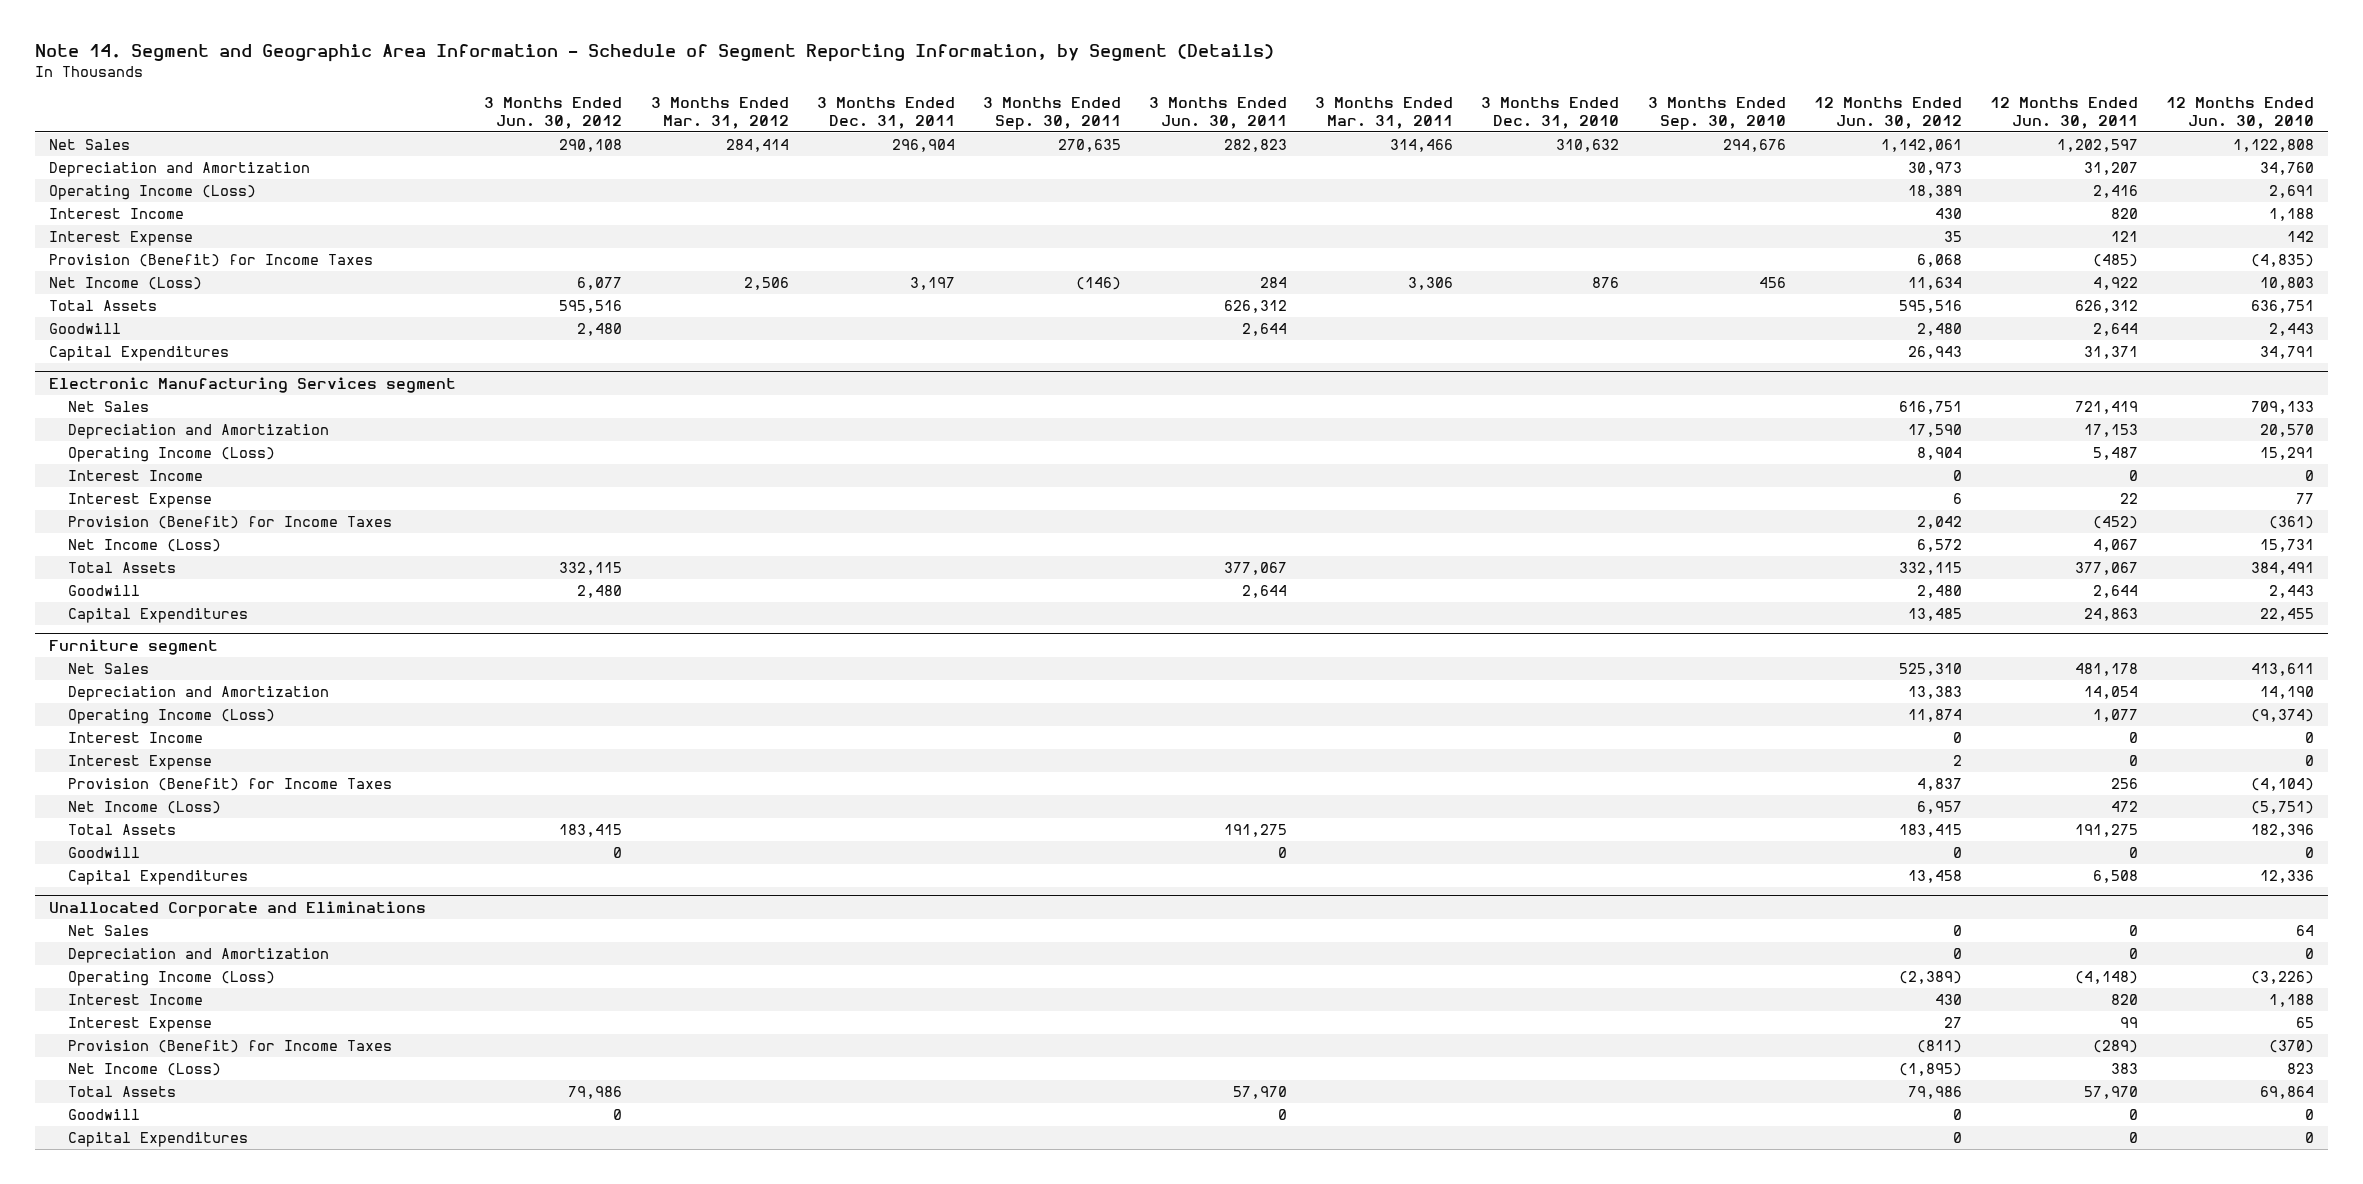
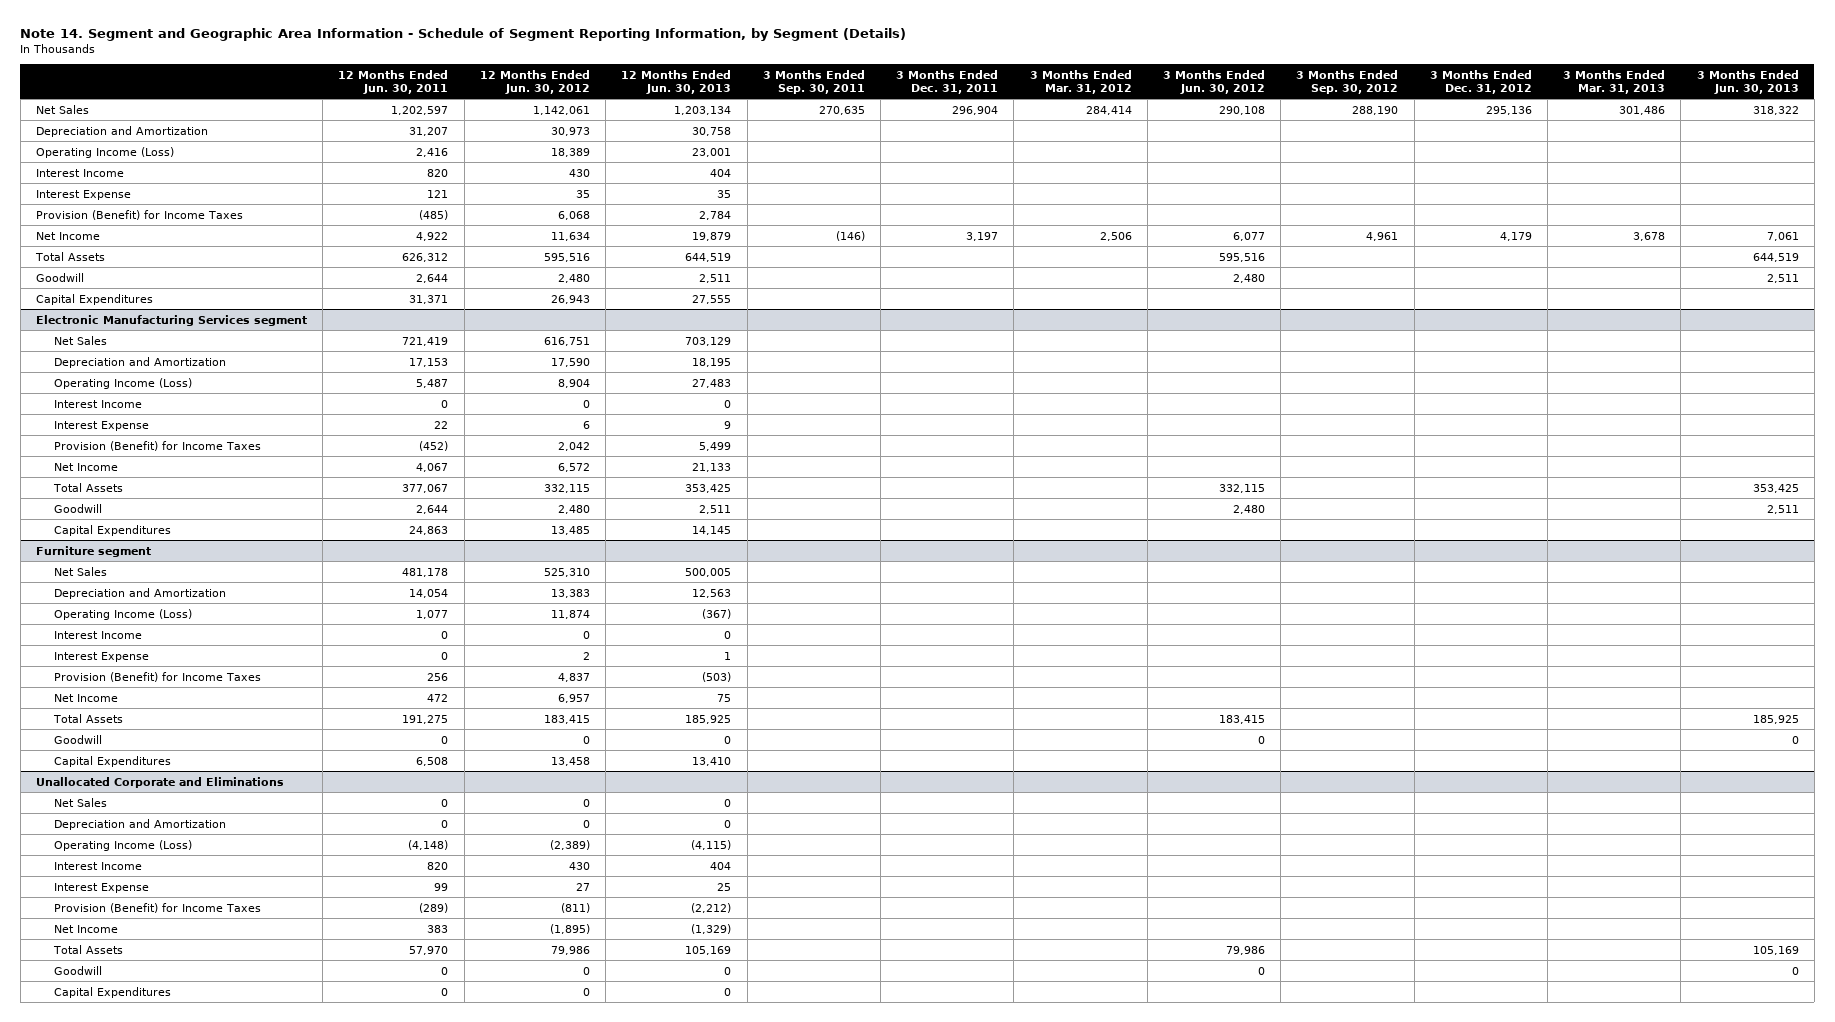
- | 3 Months Ended Jun. 30, 2012 | 3 Months Ended Mar. 31, 2012 | 3 Months Ended Dec. 31, 2011 | 3 Months Ended Sep. 30, 2011 | 3 Months Ended Jun. 30, 2011 | 3 Months Ended Mar. 31, 2011 | 3 Months Ended Dec. 31, 2010 | 3 Months Ended Sep. 30, 2010 | 12 Months Ended Jun. 30, 2012 | 12 Months Ended Jun. 30, 2011 | 12 Months Ended Jun. 30, 2010
+ | 12 Months Ended Jun. 30, 2011 | 12 Months Ended Jun. 30, 2012 | 12 Months Ended Jun. 30, 2013 | 3 Months Ended Sep. 30, 2011 | 3 Months Ended Dec. 31, 2011 | 3 Months Ended Mar. 31, 2012 | 3 Months Ended Jun. 30, 2012 | 3 Months Ended Sep. 30, 2012 | 3 Months Ended Dec. 31, 2012 | 3 Months Ended Mar. 31, 2013 | 3 Months Ended Jun. 30, 2013
- Net Income (Loss) | 6,077 | 2,506 | 3,197 | (146) | 284 | 3,306 | 876 | 456 | 11,634 | 4,922 | 10,803
+ Net Income | 4,922 | 11,634 | 19,879 | (146) | 3,197 | 2,506 | 6,077 | 4,961 | 4,179 | 3,678 | 7,061
@ Electronic Manufacturing Services segment
- Net Income (Loss) | | | | | | | | | 6,572 | 4,067 | 15,731
+ Net Income | 4,067 | 6,572 | 21,133 | | | | | | | |
@ Furniture segment
- Net Income (Loss) | | | | | | | | | 6,957 | 472 | (5,751)
+ Net Income | 472 | 6,957 | 75 | | | | | | | |
@ Unallocated Corporate and Eliminations
- Net Income (Loss) | | | | | | | | | (1,895) | 383 | 823
+ Net Income | 383 | (1,895) | (1,329) | | | | | | | |

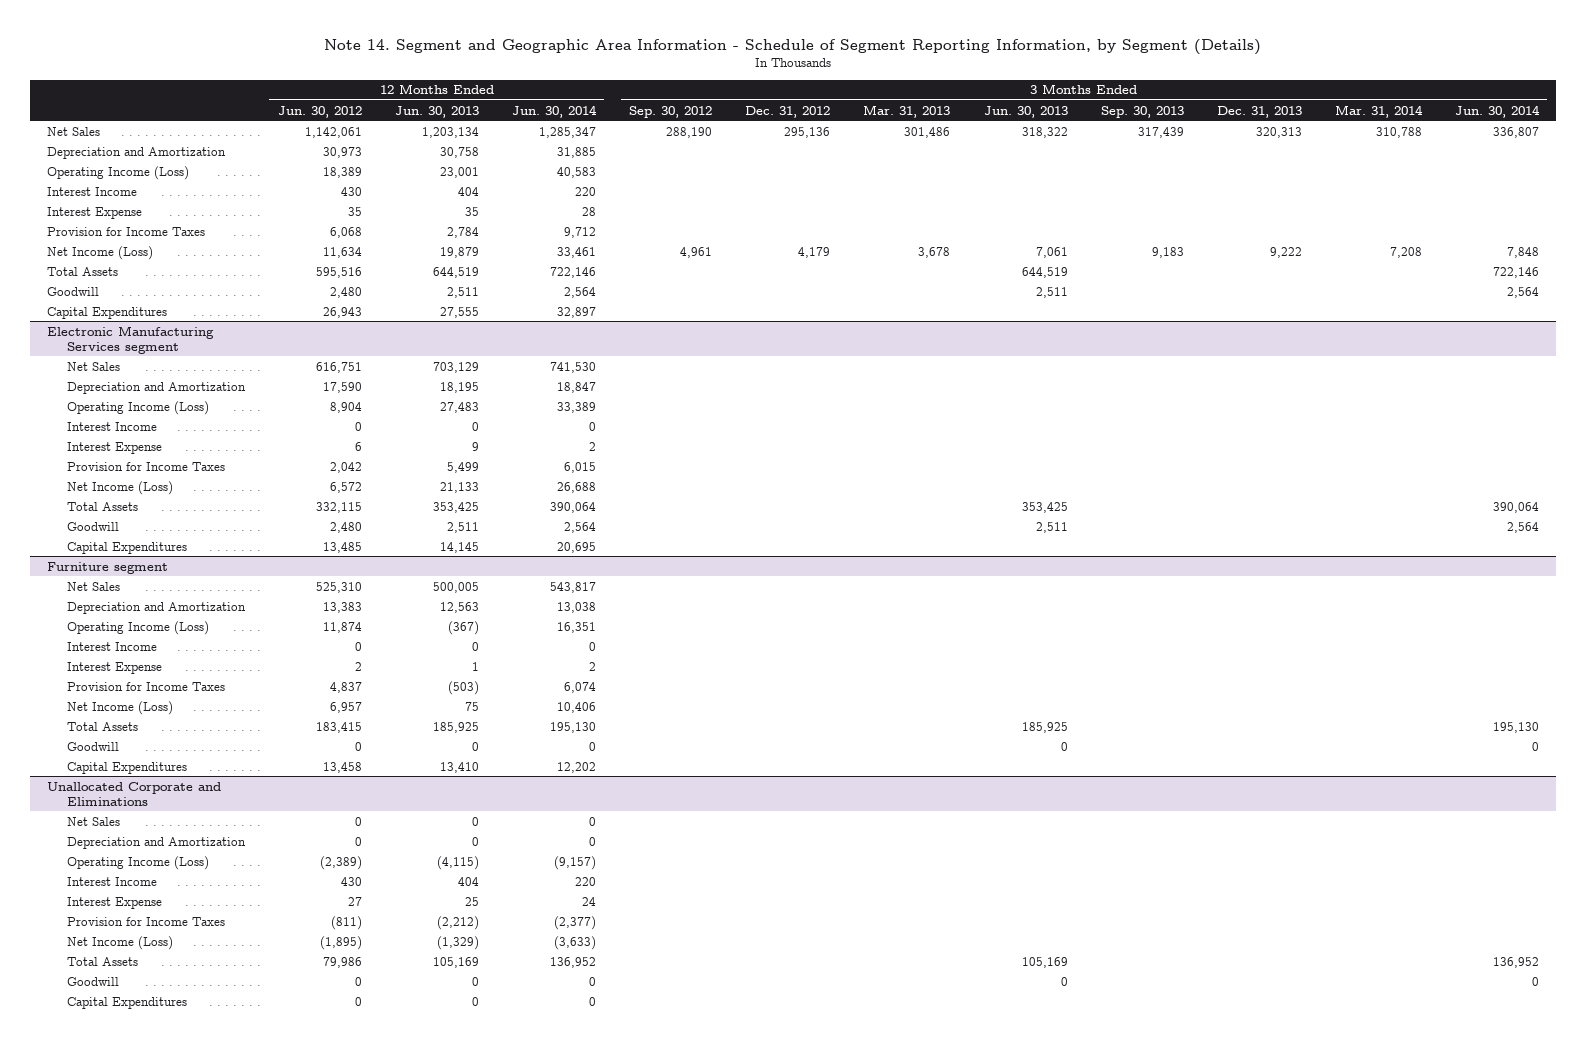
- | 12 Months Ended Jun. 30, 2011 | 12 Months Ended Jun. 30, 2012 | 12 Months Ended Jun. 30, 2013 | 3 Months Ended Sep. 30, 2011 | 3 Months Ended Dec. 31, 2011 | 3 Months Ended Mar. 31, 2012 | 3 Months Ended Jun. 30, 2012 | 3 Months Ended Sep. 30, 2012 | 3 Months Ended Dec. 31, 2012 | 3 Months Ended Mar. 31, 2013 | 3 Months Ended Jun. 30, 2013
+ | 12 Months Ended Jun. 30, 2012 | 12 Months Ended Jun. 30, 2013 | 12 Months Ended Jun. 30, 2014 | 3 Months Ended Sep. 30, 2012 | 3 Months Ended Dec. 31, 2012 | 3 Months Ended Mar. 31, 2013 | 3 Months Ended Jun. 30, 2013 | 3 Months Ended Sep. 30, 2013 | 3 Months Ended Dec. 31, 2013 | 3 Months Ended Mar. 31, 2014 | 3 Months Ended Jun. 30, 2014
- Provision (Benefit) for Income Taxes | (485) | 6,068 | 2,784 | | | | | | | |
- Net Income | 4,922 | 11,634 | 19,879 | (146) | 3,197 | 2,506 | 6,077 | 4,961 | 4,179 | 3,678 | 7,061
+ Provision for Income Taxes | 6,068 | 2,784 | 9,712 | | | | | | | |
+ Net Income (Loss) | 11,634 | 19,879 | 33,461 | 4,961 | 4,179 | 3,678 | 7,061 | 9,183 | 9,222 | 7,208 | 7,848
@ Electronic Manufacturing Services segment
- Provision (Benefit) for Income Taxes | (452) | 2,042 | 5,499 | | | | | | | |
- Net Income | 4,067 | 6,572 | 21,133 | | | | | | | |
+ Provision for Income Taxes | 2,042 | 5,499 | 6,015 | | | | | | | |
+ Net Income (Loss) | 6,572 | 21,133 | 26,688 | | | | | | | |
@ Furniture segment
- Provision (Benefit) for Income Taxes | 256 | 4,837 | (503) | | | | | | | |
- Net Income | 472 | 6,957 | 75 | | | | | | | |
+ Provision for Income Taxes | 4,837 | (503) | 6,074 | | | | | | | |
+ Net Income (Loss) | 6,957 | 75 | 10,406 | | | | | | | |
@ Unallocated Corporate and Eliminations
- Provision (Benefit) for Income Taxes | (289) | (811) | (2,212) | | | | | | | |
- Net Income | 383 | (1,895) | (1,329) | | | | | | | |
+ Provision for Income Taxes | (811) | (2,212) | (2,377) | | | | | | | |
+ Net Income (Loss) | (1,895) | (1,329) | (3,633) | | | | | | | |

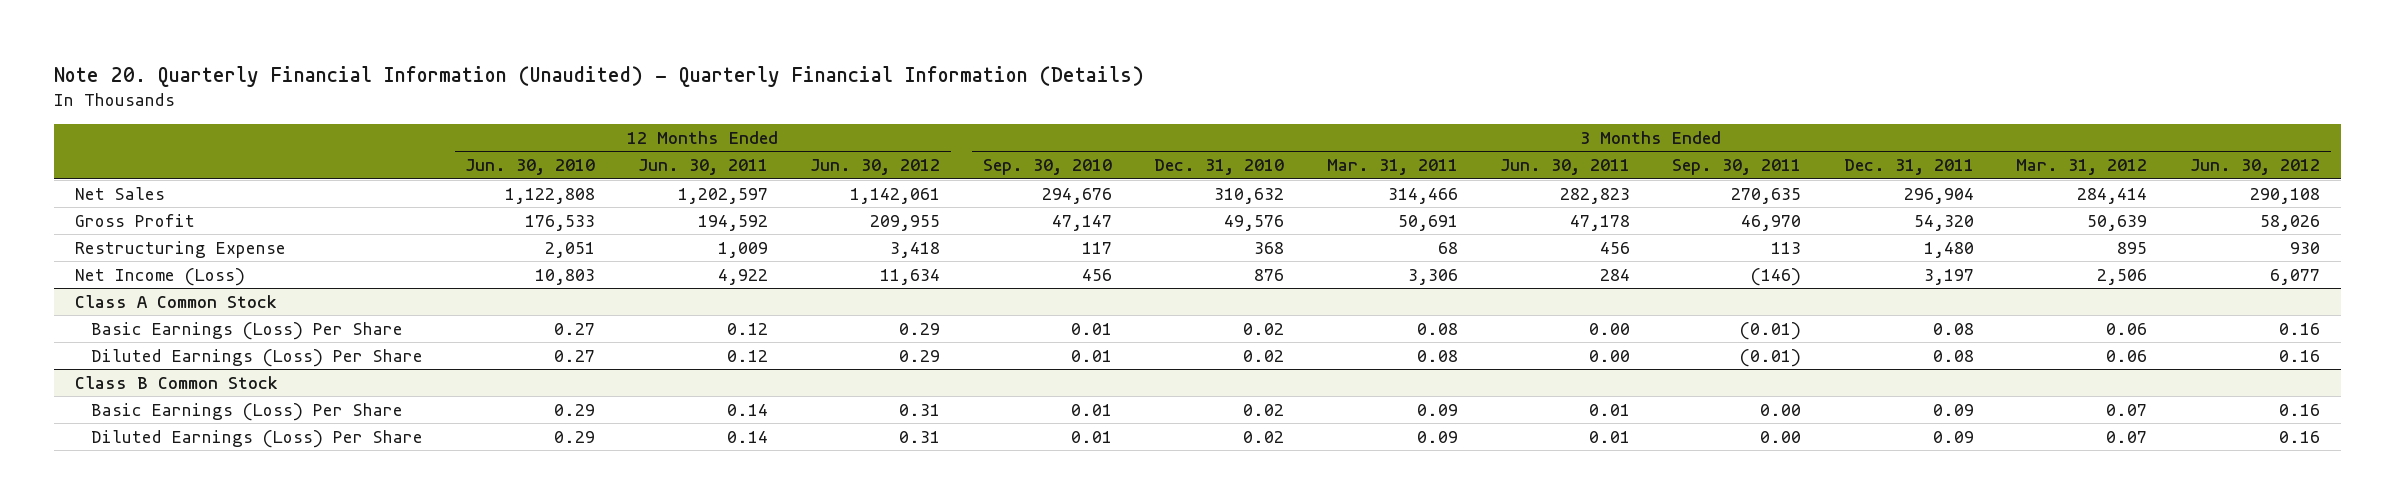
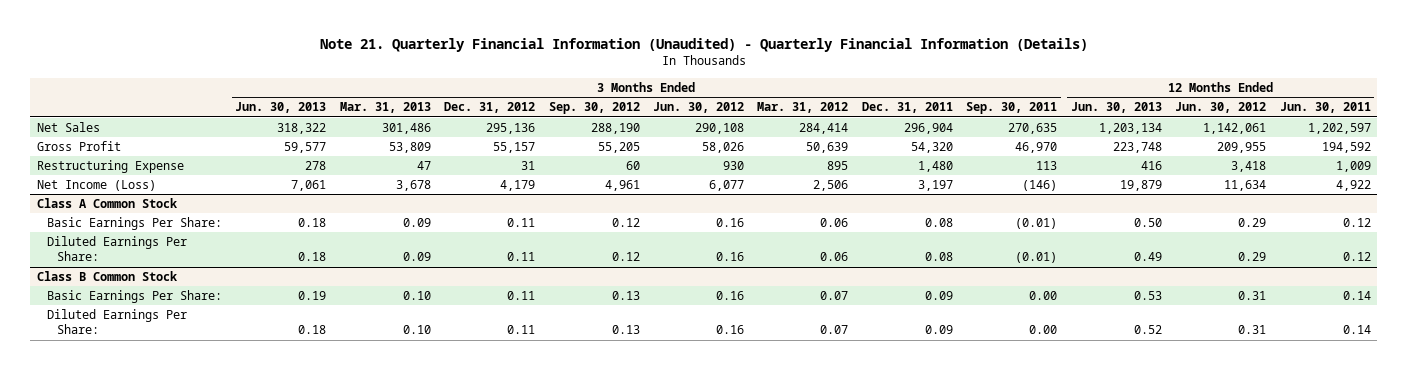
- Note 20. Quarterly Financial Information (Unaudited) - Quarterly Financial Information (Details)
+ Note 21. Quarterly Financial Information (Unaudited) - Quarterly Financial Information (Details)
- | 12 Months Ended Jun. 30, 2010 | 12 Months Ended Jun. 30, 2011 | 12 Months Ended Jun. 30, 2012 | 3 Months Ended Sep. 30, 2010 | 3 Months Ended Dec. 31, 2010 | 3 Months Ended Mar. 31, 2011 | 3 Months Ended Jun. 30, 2011 | 3 Months Ended Sep. 30, 2011 | 3 Months Ended Dec. 31, 2011 | 3 Months Ended Mar. 31, 2012 | 3 Months Ended Jun. 30, 2012
+ | 3 Months Ended Jun. 30, 2013 | 3 Months Ended Mar. 31, 2013 | 3 Months Ended Dec. 31, 2012 | 3 Months Ended Sep. 30, 2012 | 3 Months Ended Jun. 30, 2012 | 3 Months Ended Mar. 31, 2012 | 3 Months Ended Dec. 31, 2011 | 3 Months Ended Sep. 30, 2011 | 12 Months Ended Jun. 30, 2013 | 12 Months Ended Jun. 30, 2012 | 12 Months Ended Jun. 30, 2011
@ Class A Common Stock
- Basic Earnings (Loss) Per Share | 0.27 | 0.12 | 0.29 | 0.01 | 0.02 | 0.08 | 0.00 | (0.01) | 0.08 | 0.06 | 0.16
- Diluted Earnings (Loss) Per Share | 0.27 | 0.12 | 0.29 | 0.01 | 0.02 | 0.08 | 0.00 | (0.01) | 0.08 | 0.06 | 0.16
+ Basic Earnings Per Share: | 0.18 | 0.09 | 0.11 | 0.12 | 0.16 | 0.06 | 0.08 | (0.01) | 0.50 | 0.29 | 0.12
+ Diluted Earnings Per Share: | 0.18 | 0.09 | 0.11 | 0.12 | 0.16 | 0.06 | 0.08 | (0.01) | 0.49 | 0.29 | 0.12
@ Class B Common Stock
- Basic Earnings (Loss) Per Share | 0.29 | 0.14 | 0.31 | 0.01 | 0.02 | 0.09 | 0.01 | 0.00 | 0.09 | 0.07 | 0.16
- Diluted Earnings (Loss) Per Share | 0.29 | 0.14 | 0.31 | 0.01 | 0.02 | 0.09 | 0.01 | 0.00 | 0.09 | 0.07 | 0.16
+ Basic Earnings Per Share: | 0.19 | 0.10 | 0.11 | 0.13 | 0.16 | 0.07 | 0.09 | 0.00 | 0.53 | 0.31 | 0.14
+ Diluted Earnings Per Share: | 0.18 | 0.10 | 0.11 | 0.13 | 0.16 | 0.07 | 0.09 | 0.00 | 0.52 | 0.31 | 0.14

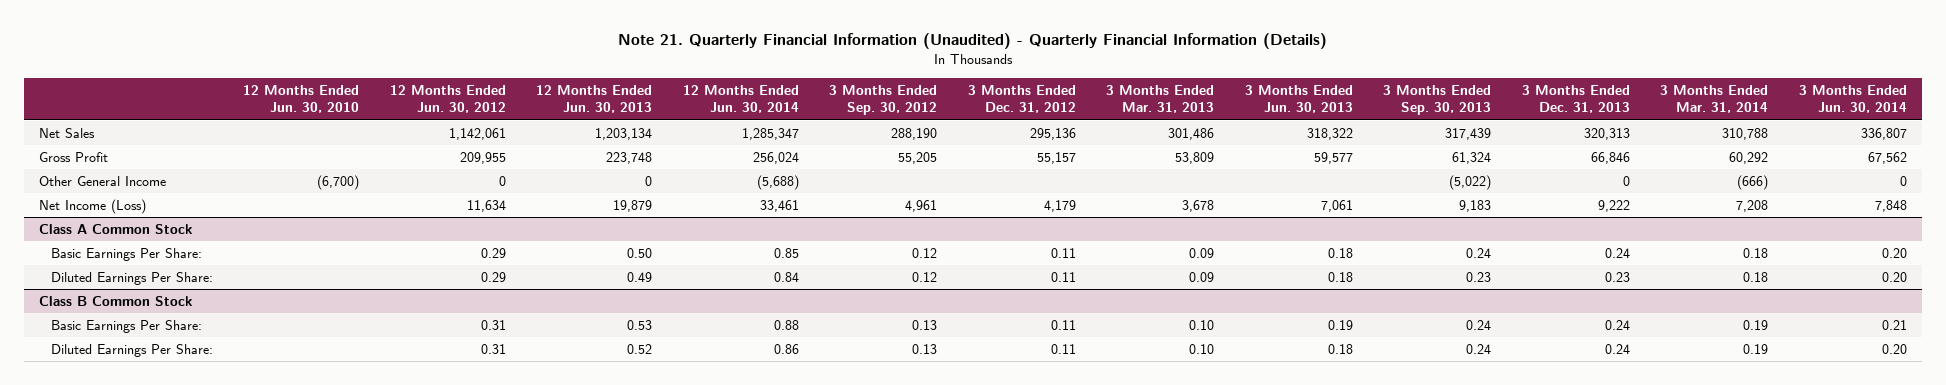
- | 3 Months Ended Jun. 30, 2013 | 3 Months Ended Mar. 31, 2013 | 3 Months Ended Dec. 31, 2012 | 3 Months Ended Sep. 30, 2012 | 3 Months Ended Jun. 30, 2012 | 3 Months Ended Mar. 31, 2012 | 3 Months Ended Dec. 31, 2011 | 3 Months Ended Sep. 30, 2011 | 12 Months Ended Jun. 30, 2013 | 12 Months Ended Jun. 30, 2012 | 12 Months Ended Jun. 30, 2011
+ | 12 Months Ended Jun. 30, 2010 | 12 Months Ended Jun. 30, 2012 | 12 Months Ended Jun. 30, 2013 | 12 Months Ended Jun. 30, 2014 | 3 Months Ended Sep. 30, 2012 | 3 Months Ended Dec. 31, 2012 | 3 Months Ended Mar. 31, 2013 | 3 Months Ended Jun. 30, 2013 | 3 Months Ended Sep. 30, 2013 | 3 Months Ended Dec. 31, 2013 | 3 Months Ended Mar. 31, 2014 | 3 Months Ended Jun. 30, 2014
- Restructuring Expense | 278 | 47 | 31 | 60 | 930 | 895 | 1,480 | 113 | 416 | 3,418 | 1,009
+ Other General Income | (6,700) | 0 | 0 | (5,688) | | | | | (5,022) | 0 | (666) | 0

